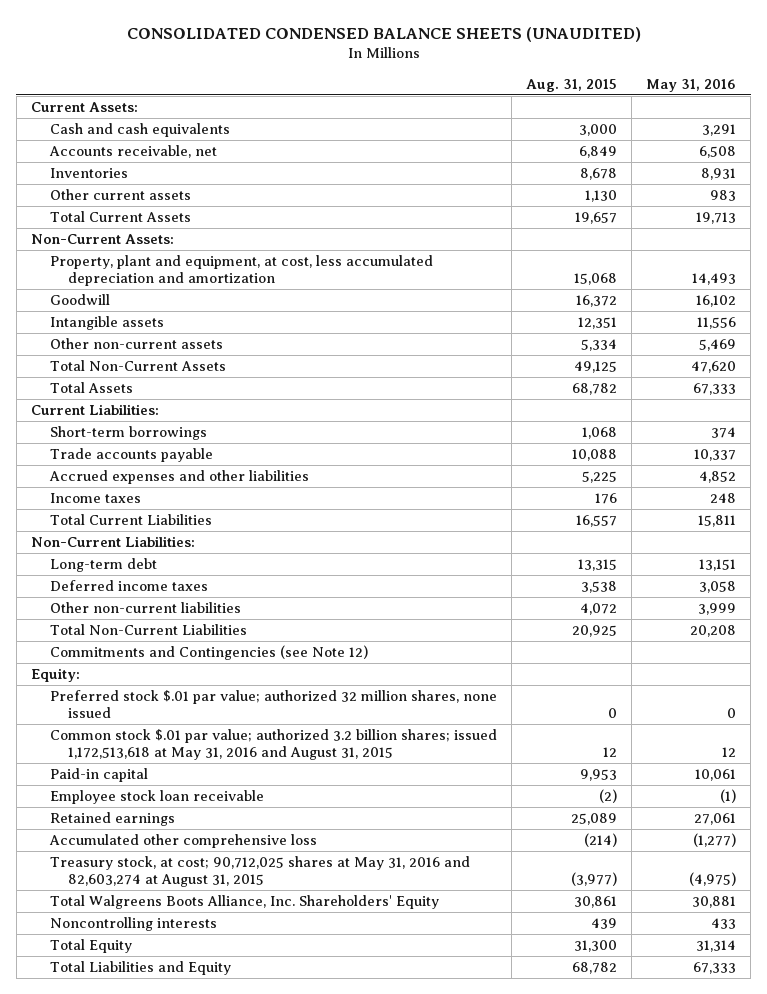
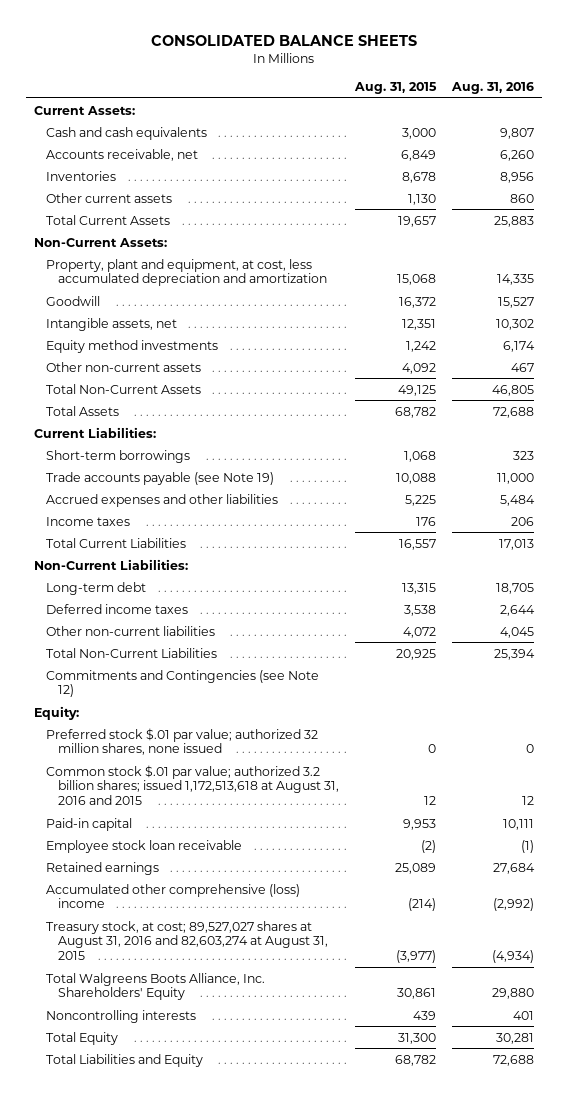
- CONSOLIDATED CONDENSED BALANCE SHEETS (UNAUDITED)
+ CONSOLIDATED BALANCE SHEETS
- | Aug. 31, 2015 | May 31, 2016
+ | Aug. 31, 2015 | Aug. 31, 2016
- Intangible assets | 12,351 | 11,556
- Other non-current assets | 5,334 | 5,469
+ Intangible assets, net | 12,351 | 10,302
+ Equity method investments | 1,242 | 6,174
+ Other non-current assets | 4,092 | 467
- Trade accounts payable | 10,088 | 10,337
+ Trade accounts payable (see Note 19) | 10,088 | 11,000
- Common stock $.01 par value; authorized 3.2 billion shares; issued 1,172,513,618 at May 31, 2016 and August 31, 2015 | 12 | 12
+ Common stock $.01 par value; authorized 3.2 billion shares; issued 1,172,513,618 at August 31, 2016 and 2015 | 12 | 12
- Accumulated other comprehensive loss | (214) | (1,277)
- Treasury stock, at cost; 90,712,025 shares at May 31, 2016 and 82,603,274 at August 31, 2015 | (3,977) | (4,975)
+ Accumulated other comprehensive (loss) income | (214) | (2,992)
+ Treasury stock, at cost; 89,527,027 shares at August 31, 2016 and 82,603,274 at August 31, 2015 | (3,977) | (4,934)

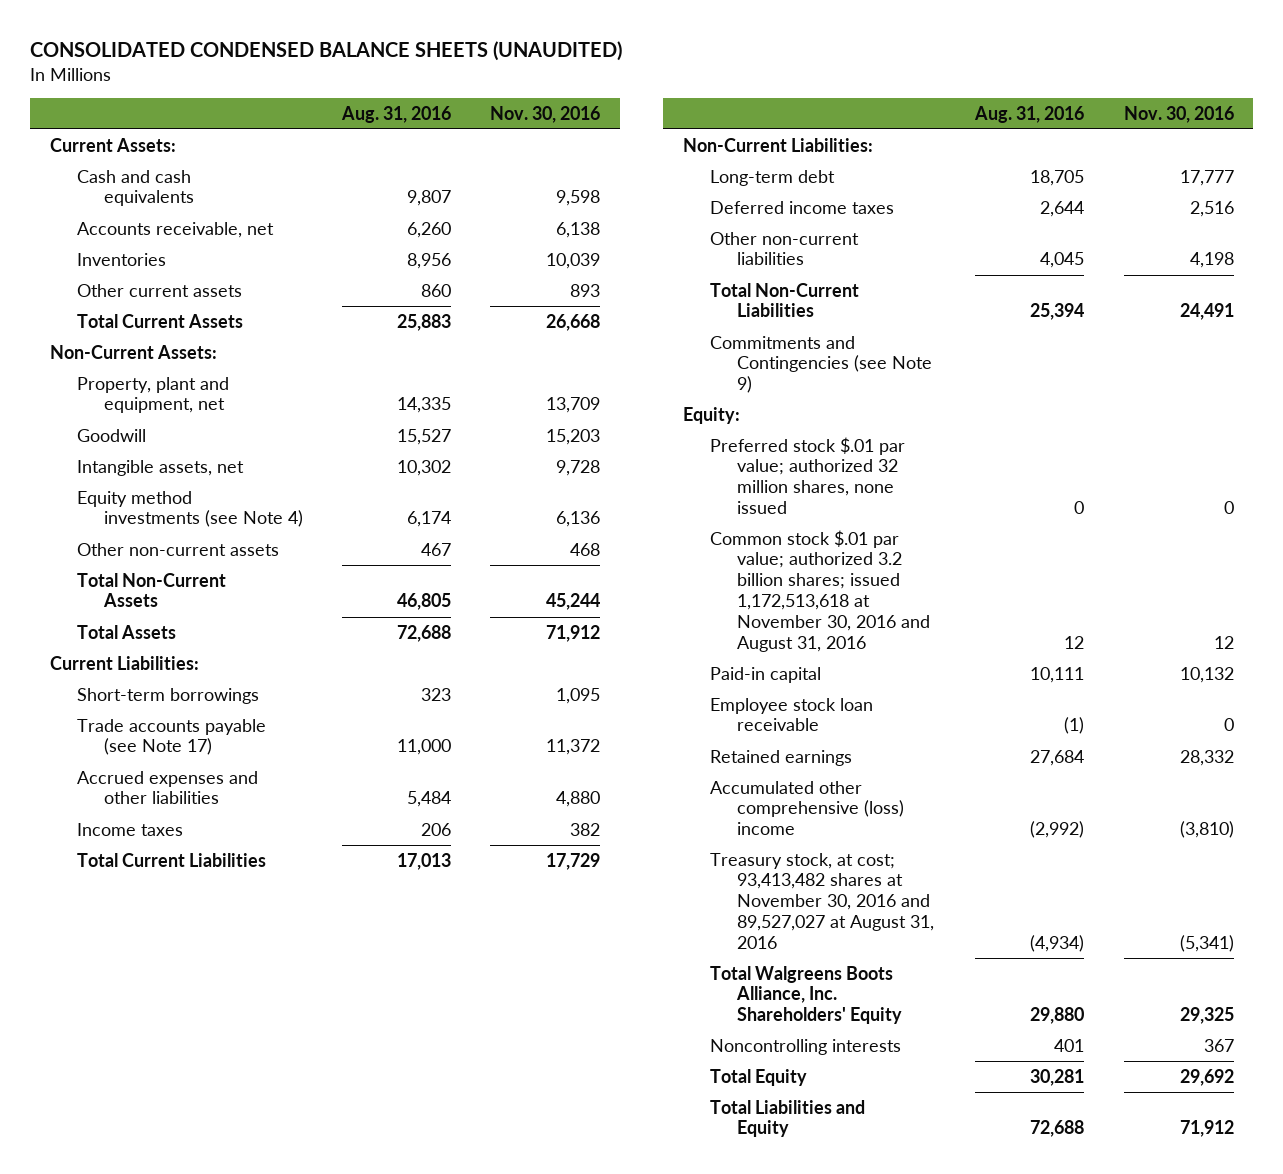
- CONSOLIDATED BALANCE SHEETS
+ CONSOLIDATED CONDENSED BALANCE SHEETS (UNAUDITED)
- | Aug. 31, 2015 | Aug. 31, 2016
+ | Aug. 31, 2016 | Nov. 30, 2016
- Property, plant and equipment, at cost, less accumulated depreciation and amortization | 15,068 | 14,335
+ Property, plant and equipment, net | 14,335 | 13,709
- Equity method investments | 1,242 | 6,174
+ Equity method investments (see Note 4) | 6,174 | 6,136
- Trade accounts payable (see Note 19) | 10,088 | 11,000
+ Trade accounts payable (see Note 17) | 11,000 | 11,372
- Commitments and Contingencies (see Note 12)
+ Commitments and Contingencies (see Note 9)
- Common stock $.01 par value; authorized 3.2 billion shares; issued 1,172,513,618 at August 31, 2016 and 2015 | 12 | 12
+ Common stock $.01 par value; authorized 3.2 billion shares; issued 1,172,513,618 at November 30, 2016 and August 31, 2016 | 12 | 12
- Treasury stock, at cost; 89,527,027 shares at August 31, 2016 and 82,603,274 at August 31, 2015 | (3,977) | (4,934)
+ Treasury stock, at cost; 93,413,482 shares at November 30, 2016 and 89,527,027 at August 31, 2016 | (4,934) | (5,341)

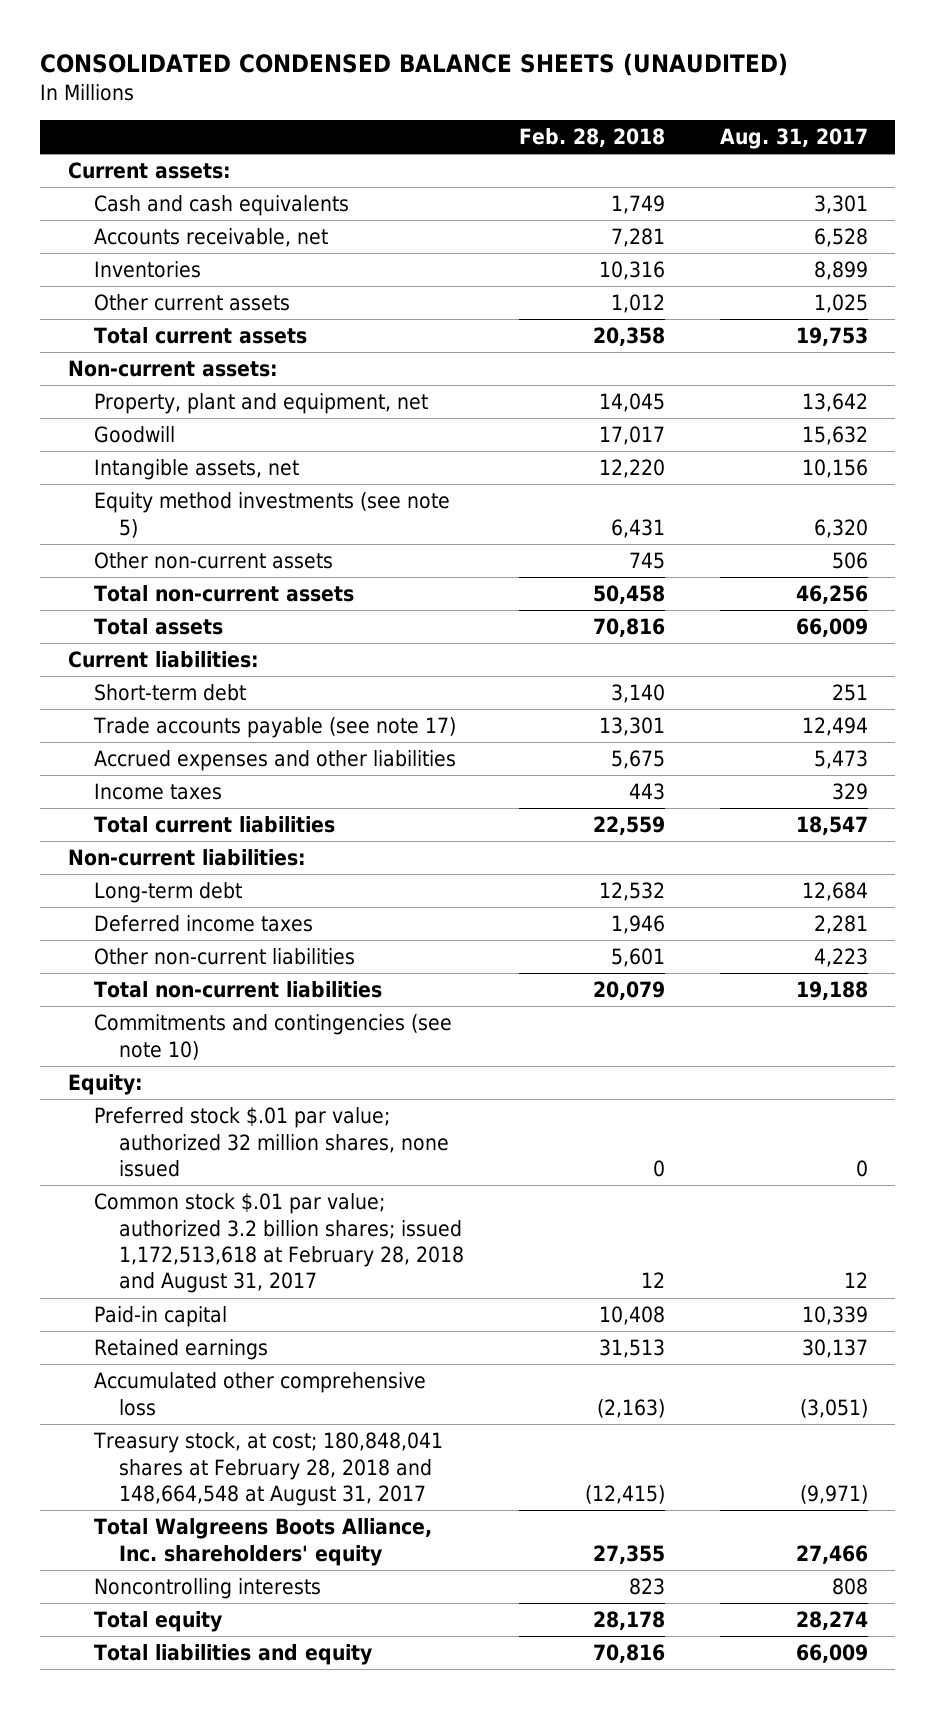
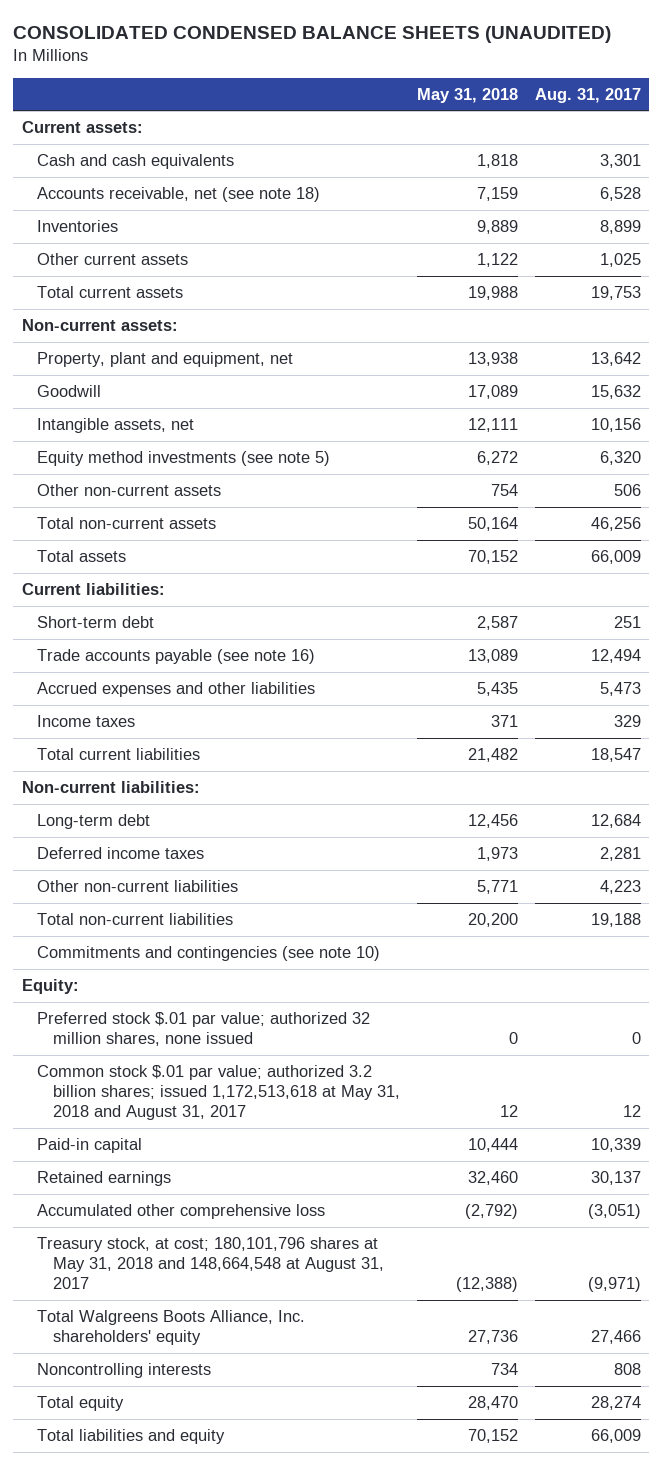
- | Feb. 28, 2018 | Aug. 31, 2017
+ | May 31, 2018 | Aug. 31, 2017
- Accounts receivable, net | 7,281 | 6,528
+ Accounts receivable, net (see note 18) | 7,159 | 6,528
- Trade accounts payable (see note 17) | 13,301 | 12,494
+ Trade accounts payable (see note 16) | 13,089 | 12,494
- Common stock $.01 par value; authorized 3.2 billion shares; issued 1,172,513,618 at February 28, 2018 and August 31, 2017 | 12 | 12
+ Common stock $.01 par value; authorized 3.2 billion shares; issued 1,172,513,618 at May 31, 2018 and August 31, 2017 | 12 | 12
- Treasury stock, at cost; 180,848,041 shares at February 28, 2018 and 148,664,548 at August 31, 2017 | (12,415) | (9,971)
+ Treasury stock, at cost; 180,101,796 shares at May 31, 2018 and 148,664,548 at August 31, 2017 | (12,388) | (9,971)

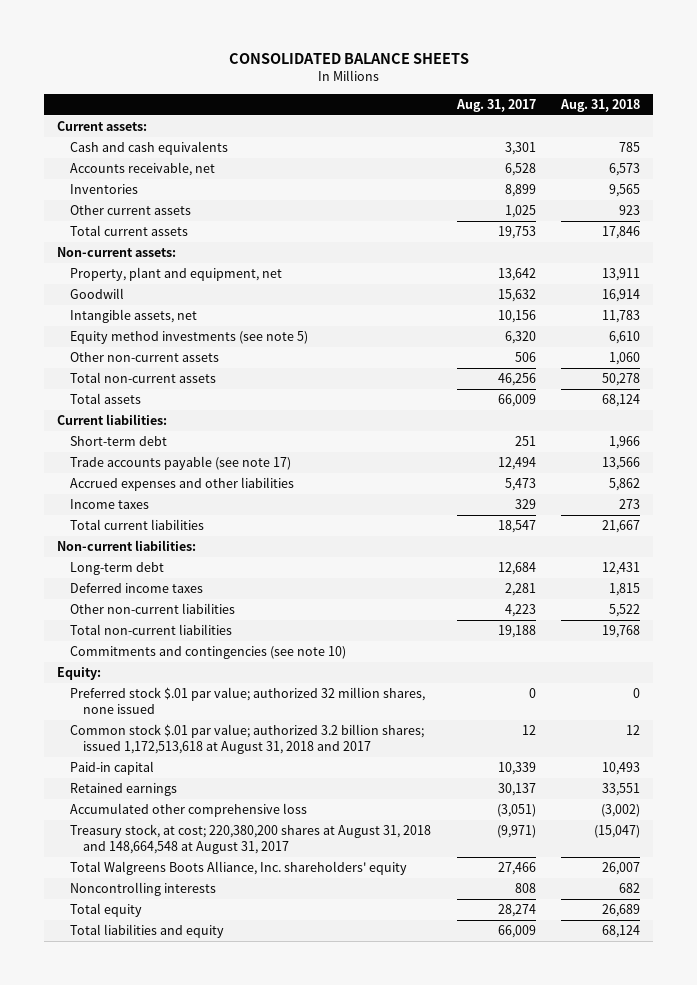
- CONSOLIDATED CONDENSED BALANCE SHEETS (UNAUDITED)
+ CONSOLIDATED BALANCE SHEETS
- | May 31, 2018 | Aug. 31, 2017
+ | Aug. 31, 2017 | Aug. 31, 2018
- Accounts receivable, net (see note 18) | 7,159 | 6,528
+ Accounts receivable, net | 6,528 | 6,573
- Trade accounts payable (see note 16) | 13,089 | 12,494
+ Trade accounts payable (see note 17) | 12,494 | 13,566
- Common stock $.01 par value; authorized 3.2 billion shares; issued 1,172,513,618 at May 31, 2018 and August 31, 2017 | 12 | 12
+ Common stock $.01 par value; authorized 3.2 billion shares; issued 1,172,513,618 at August 31, 2018 and 2017 | 12 | 12
- Treasury stock, at cost; 180,101,796 shares at May 31, 2018 and 148,664,548 at August 31, 2017 | (12,388) | (9,971)
+ Treasury stock, at cost; 220,380,200 shares at August 31, 2018 and 148,664,548 at August 31, 2017 | (9,971) | (15,047)

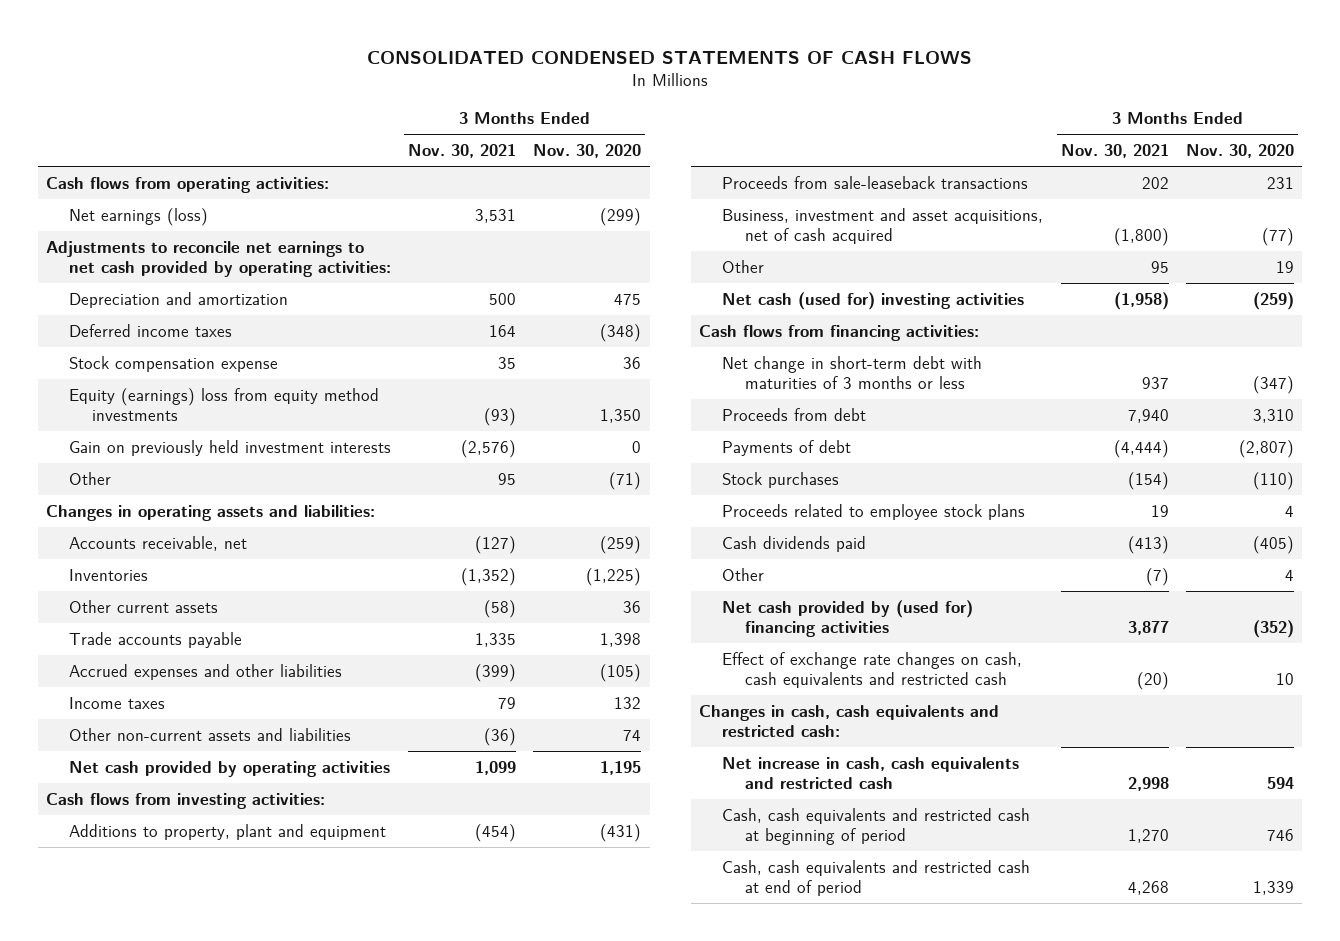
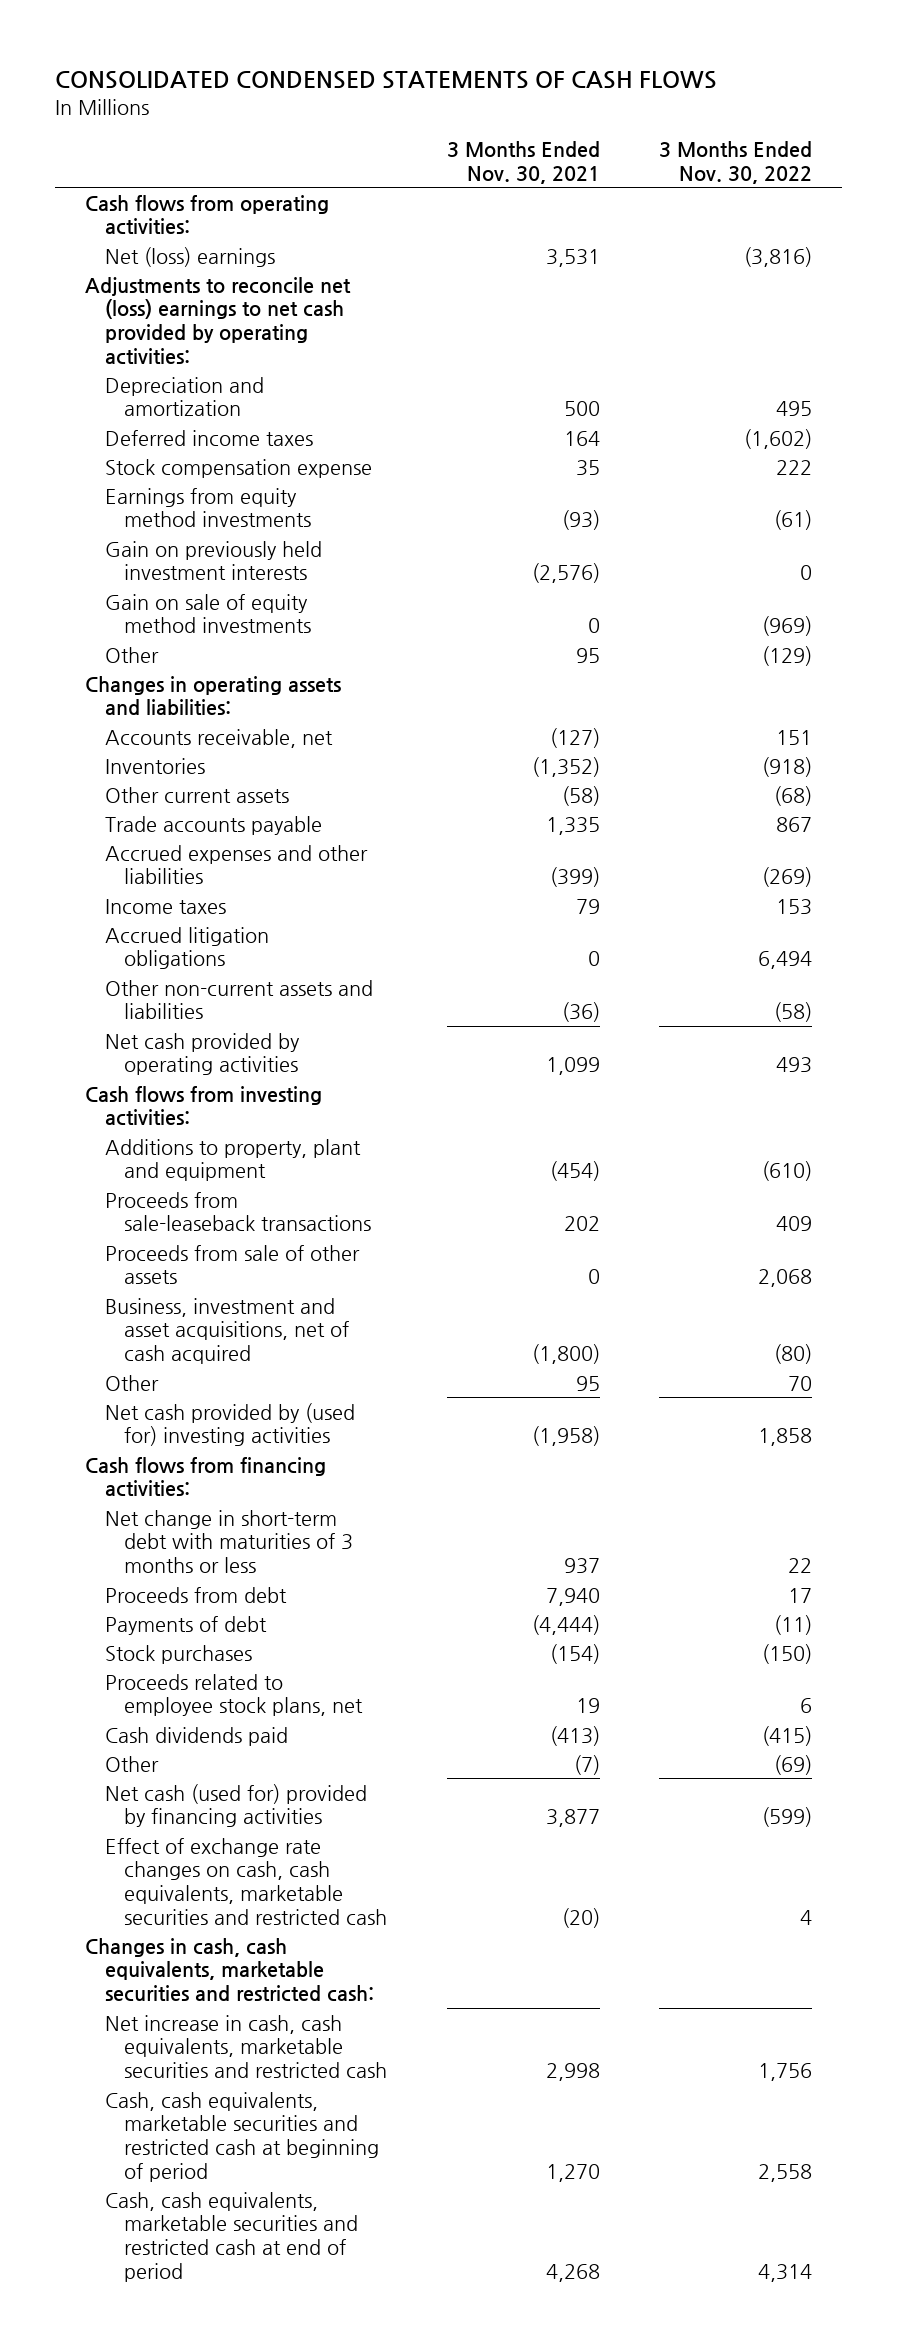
- | 3 Months Ended Nov. 30, 2021 | 3 Months Ended Nov. 30, 2020
+ | 3 Months Ended Nov. 30, 2021 | 3 Months Ended Nov. 30, 2022
- Net earnings (loss) | 3,531 | (299)
- Adjustments to reconcile net earnings to net cash provided by operating activities:
+ Net (loss) earnings | 3,531 | (3,816)
+ Adjustments to reconcile net (loss) earnings to net cash provided by operating activities:
- Equity (earnings) loss from equity method investments | (93) | 1,350
+ Earnings from equity method investments | (93) | (61)
+ Gain on sale of equity method investments | 0 | (969)
+ Accrued litigation obligations | 0 | 6,494
+ Proceeds from sale of other assets | 0 | 2,068
- Net cash (used for) investing activities | (1,958) | (259)
+ Net cash provided by (used for) investing activities | (1,958) | 1,858
- Proceeds related to employee stock plans | 19 | 4
+ Proceeds related to employee stock plans, net | 19 | 6
- Net cash provided by (used for) financing activities | 3,877 | (352)
- Effect of exchange rate changes on cash, cash equivalents and restricted cash | (20) | 10
- Changes in cash, cash equivalents and restricted cash:
- Net increase in cash, cash equivalents and restricted cash | 2,998 | 594
- Cash, cash equivalents and restricted cash at beginning of period | 1,270 | 746
- Cash, cash equivalents and restricted cash at end of period | 4,268 | 1,339
+ Net cash (used for) provided by financing activities | 3,877 | (599)
+ Effect of exchange rate changes on cash, cash equivalents, marketable securities and restricted cash | (20) | 4
+ Changes in cash, cash equivalents, marketable securities and restricted cash:
+ Net increase in cash, cash equivalents, marketable securities and restricted cash | 2,998 | 1,756
+ Cash, cash equivalents, marketable securities and restricted cash at beginning of period | 1,270 | 2,558
+ Cash, cash equivalents, marketable securities and restricted cash at end of period | 4,268 | 4,314

